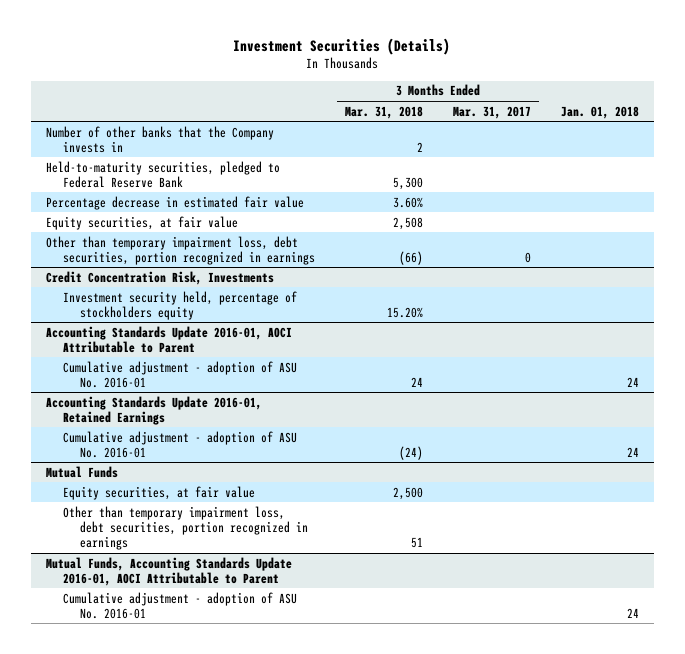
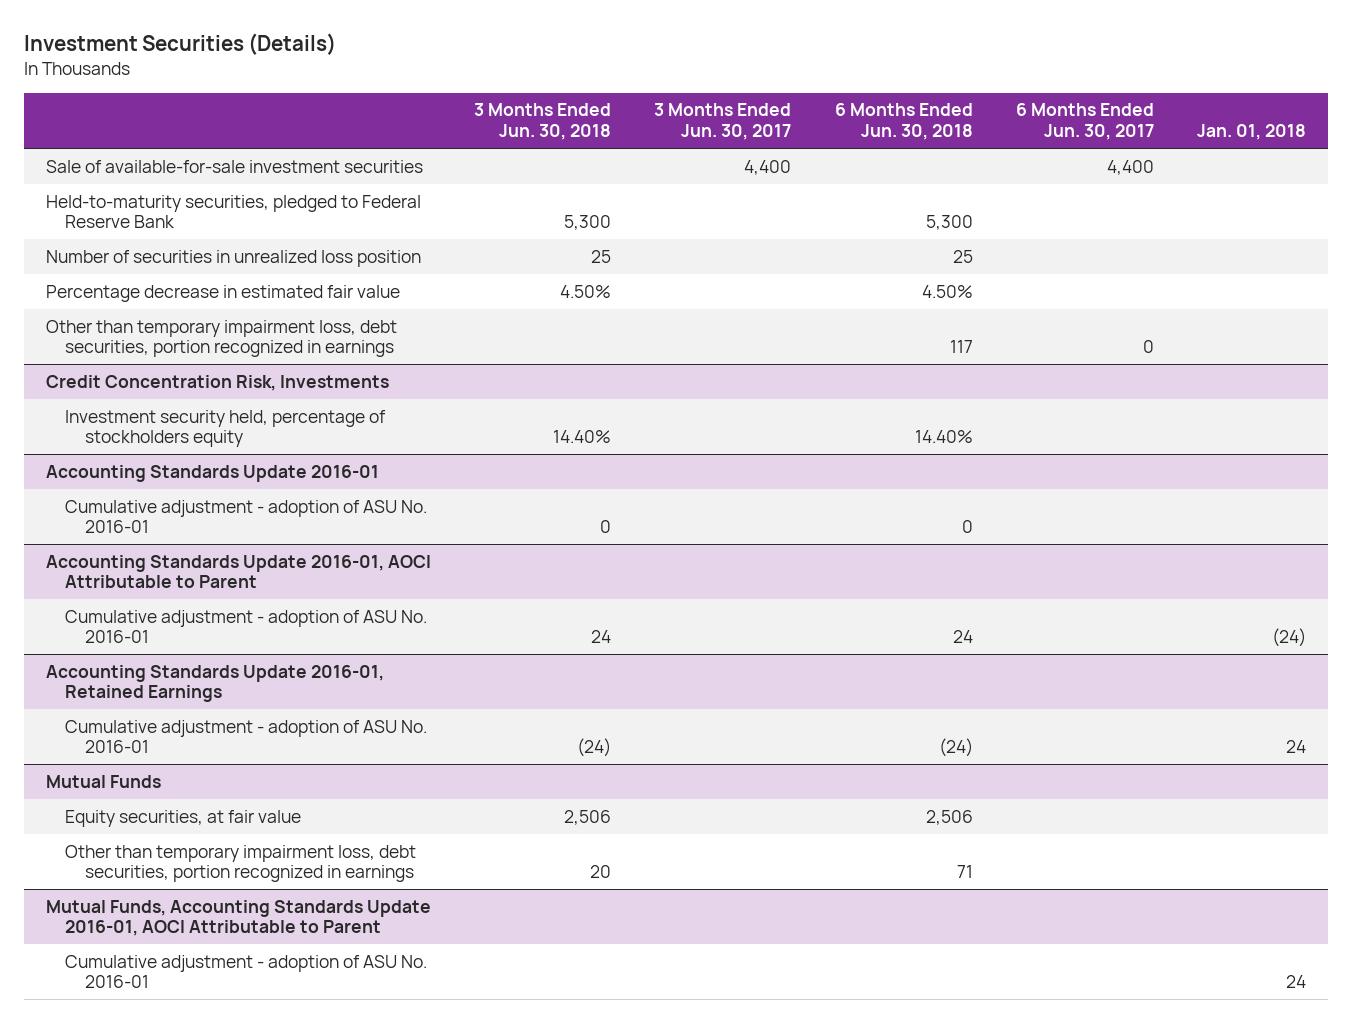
- | 3 Months Ended Mar. 31, 2018 | 3 Months Ended Mar. 31, 2017 | Jan. 01, 2018
+ | 3 Months Ended Jun. 30, 2018 | 3 Months Ended Jun. 30, 2017 | 6 Months Ended Jun. 30, 2018 | 6 Months Ended Jun. 30, 2017 | Jan. 01, 2018
- Number of other banks that the Company invests in | 2 | |
+ Sale of available-for-sale investment securities | | 4,400 | | 4,400 |
+ Number of securities in unrealized loss position | 25 | | 25 | |
- Equity securities, at fair value | 2,508 | |
+ Accounting Standards Update 2016-01
+ Cumulative adjustment - adoption of ASU No. 2016-01 | 0 | | 0 | |
@ Accounting Standards Update 2016-01, AOCI Attributable to Parent
- Cumulative adjustment - adoption of ASU No. 2016-01 | 24 | | 24
+ Cumulative adjustment - adoption of ASU No. 2016-01 | 24 | | 24 | | (24)

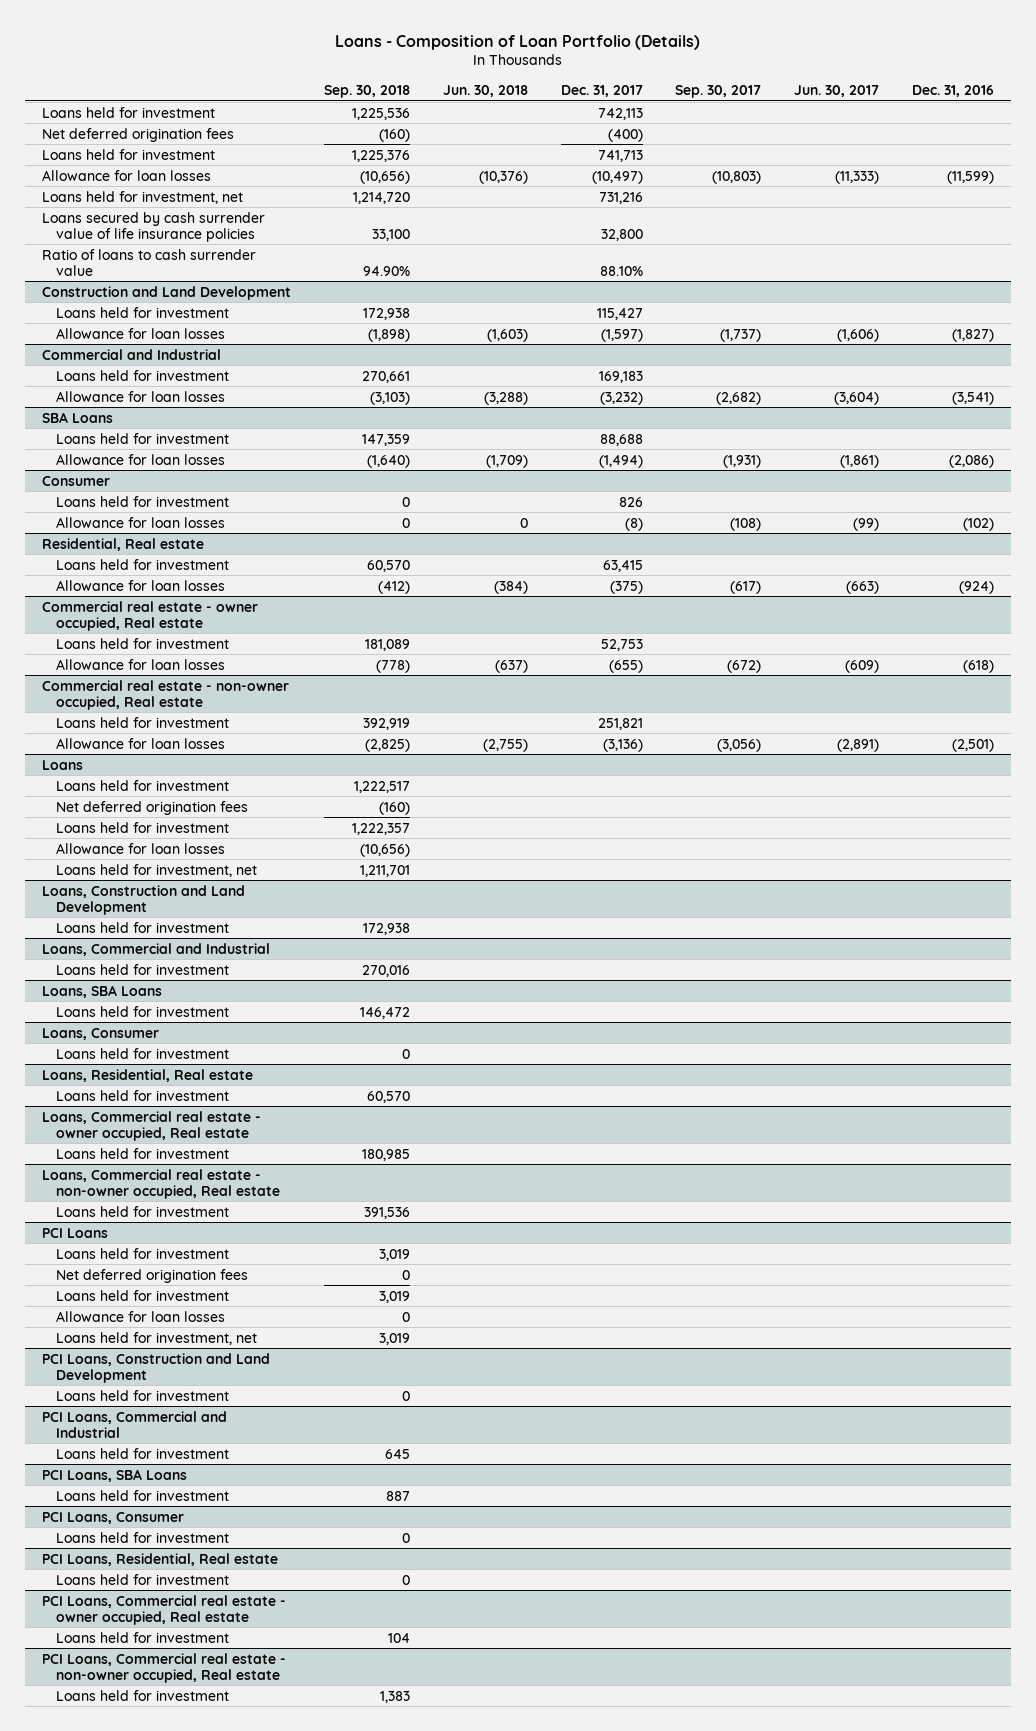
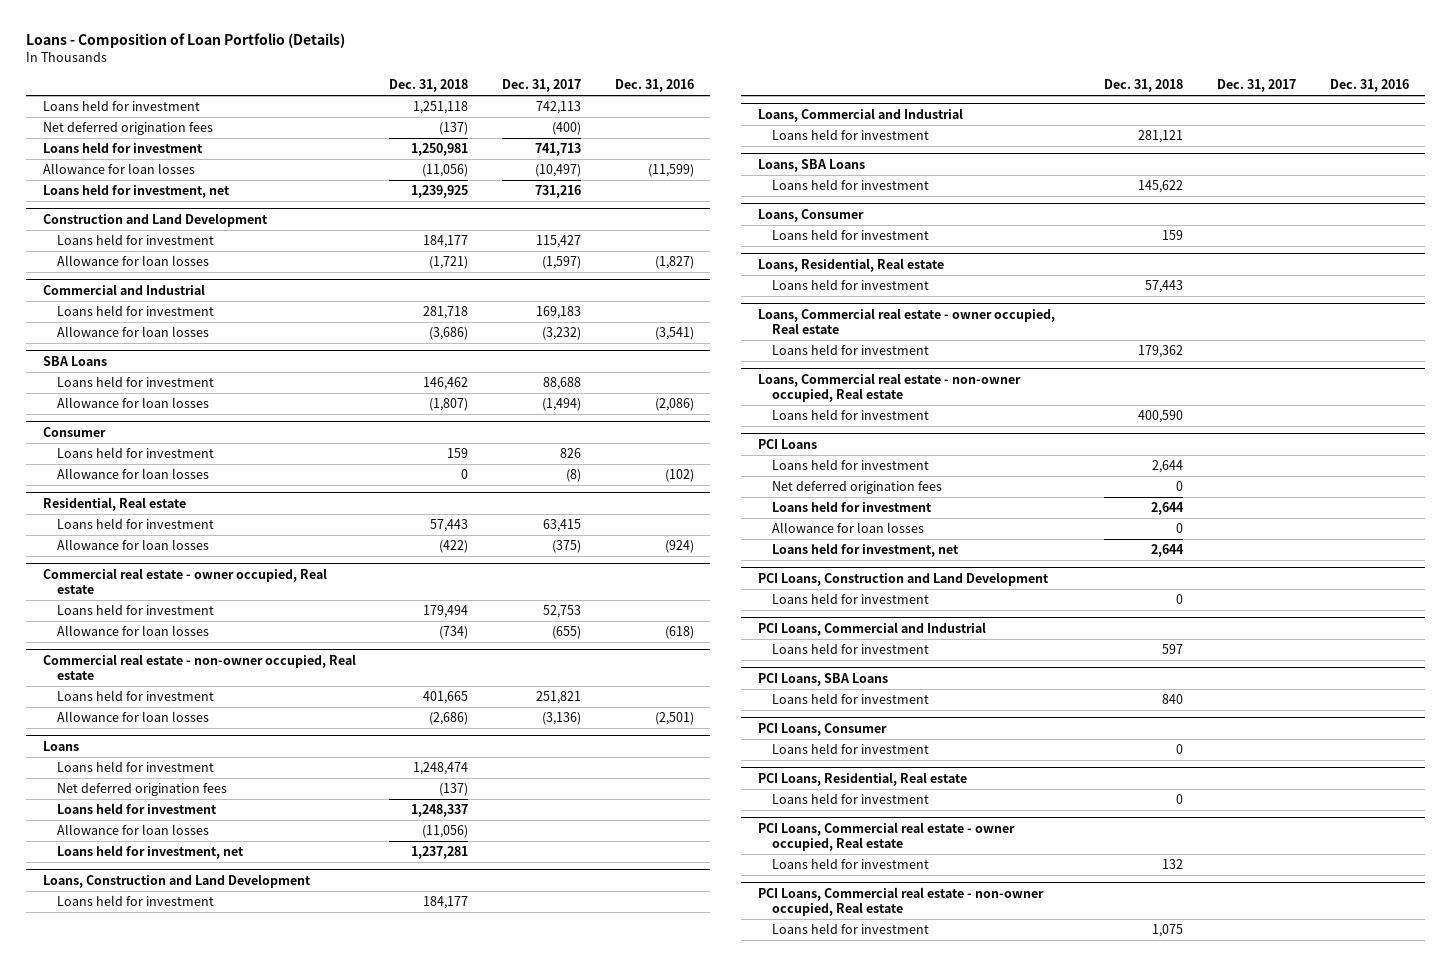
- | Sep. 30, 2018 | Jun. 30, 2018 | Dec. 31, 2017 | Sep. 30, 2017 | Jun. 30, 2017 | Dec. 31, 2016
+ | Dec. 31, 2018 | Dec. 31, 2017 | Dec. 31, 2016
- Loans secured by cash surrender value of life insurance policies | 33,100 | | 32,800 | | |
- Ratio of loans to cash surrender value | 94.90% | | 88.10% | | |

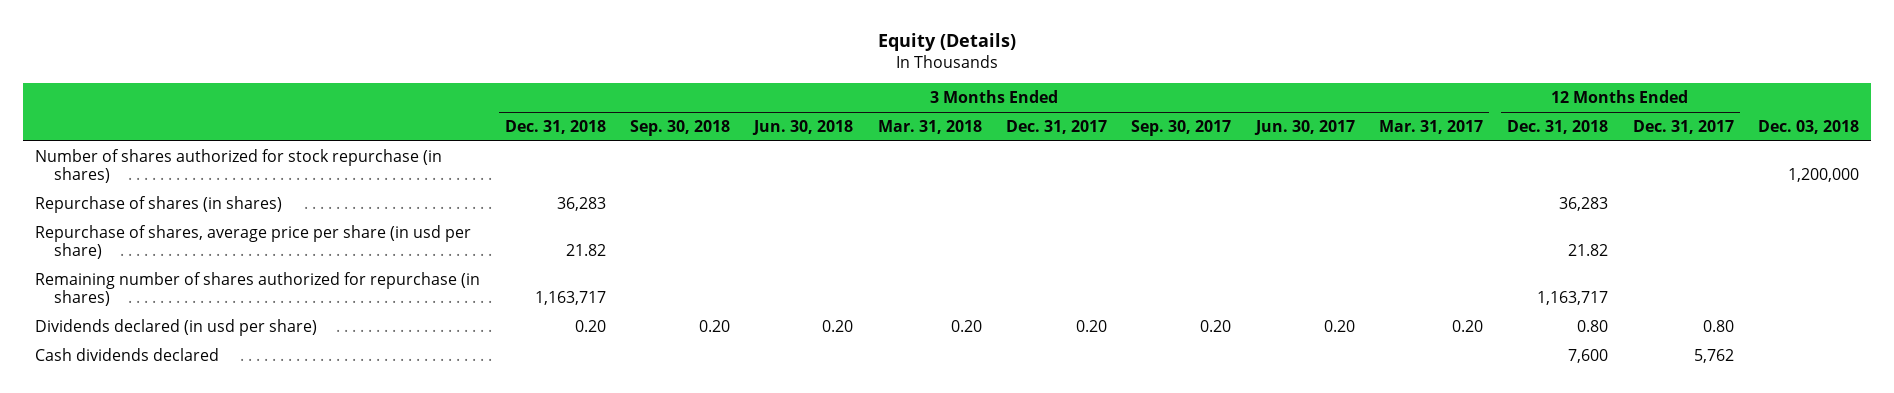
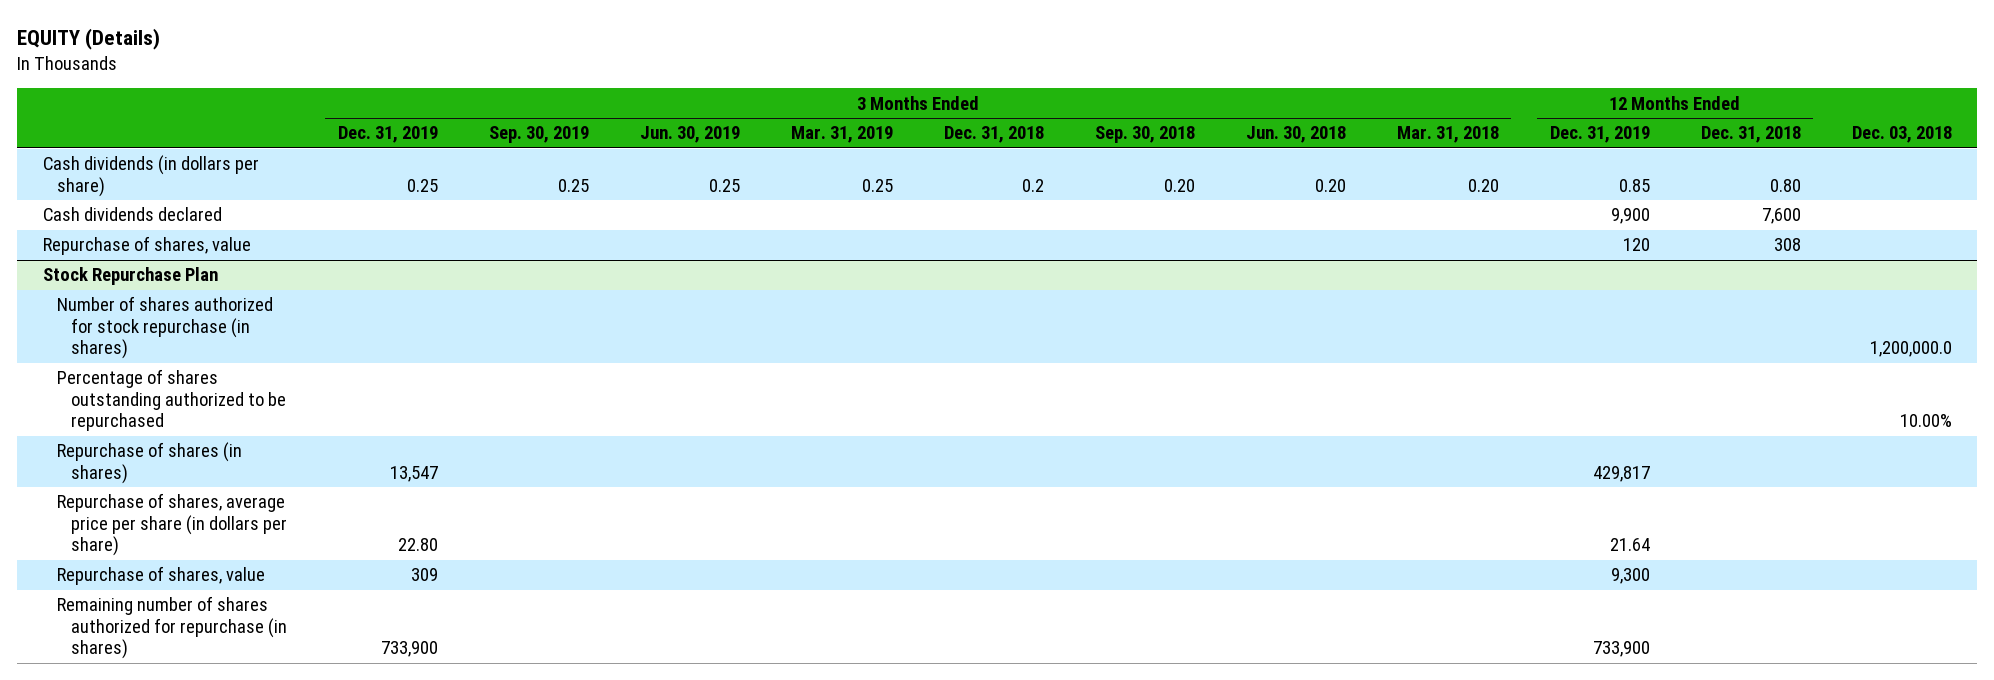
- Equity (Details)
+ EQUITY (Details)
- | 3 Months Ended Dec. 31, 2018 | 3 Months Ended Sep. 30, 2018 | 3 Months Ended Jun. 30, 2018 | 3 Months Ended Mar. 31, 2018 | 3 Months Ended Dec. 31, 2017 | 3 Months Ended Sep. 30, 2017 | 3 Months Ended Jun. 30, 2017 | 3 Months Ended Mar. 31, 2017 | 12 Months Ended Dec. 31, 2018 | 12 Months Ended Dec. 31, 2017 | Dec. 03, 2018
+ | 3 Months Ended Dec. 31, 2019 | 3 Months Ended Sep. 30, 2019 | 3 Months Ended Jun. 30, 2019 | 3 Months Ended Mar. 31, 2019 | 3 Months Ended Dec. 31, 2018 | 3 Months Ended Sep. 30, 2018 | 3 Months Ended Jun. 30, 2018 | 3 Months Ended Mar. 31, 2018 | 12 Months Ended Dec. 31, 2019 | 12 Months Ended Dec. 31, 2018 | Dec. 03, 2018
- Number of shares authorized for stock repurchase (in shares) | | | | | | | | | | | 1,200,000
- Repurchase of shares (in shares) | 36,283 | | | | | | | | 36,283 | |
- Repurchase of shares, average price per share (in usd per share) | 21.82 | | | | | | | | 21.82 | |
- Remaining number of shares authorized for repurchase (in shares) | 1,163,717 | | | | | | | | 1,163,717 | |
- Dividends declared (in usd per share) | 0.20 | 0.20 | 0.20 | 0.20 | 0.20 | 0.20 | 0.20 | 0.20 | 0.80 | 0.80 |
+ Cash dividends (in dollars per share) | 0.25 | 0.25 | 0.25 | 0.25 | 0.2 | 0.20 | 0.20 | 0.20 | 0.85 | 0.80 |
+ Repurchase of shares, value | | | | | | | | | 120 | 308 |
+ Stock Repurchase Plan
+ Number of shares authorized for stock repurchase (in shares) | | | | | | | | | | | 1,200,000.0
+ Percentage of shares outstanding authorized to be repurchased | | | | | | | | | | | 10.00%
+ Repurchase of shares (in shares) | 13,547 | | | | | | | | 429,817 | |
+ Repurchase of shares, average price per share (in dollars per share) | 22.80 | | | | | | | | 21.64 | |
+ Repurchase of shares, value | 309 | | | | | | | | 9,300 | |
+ Remaining number of shares authorized for repurchase (in shares) | 733,900 | | | | | | | | 733,900 | |

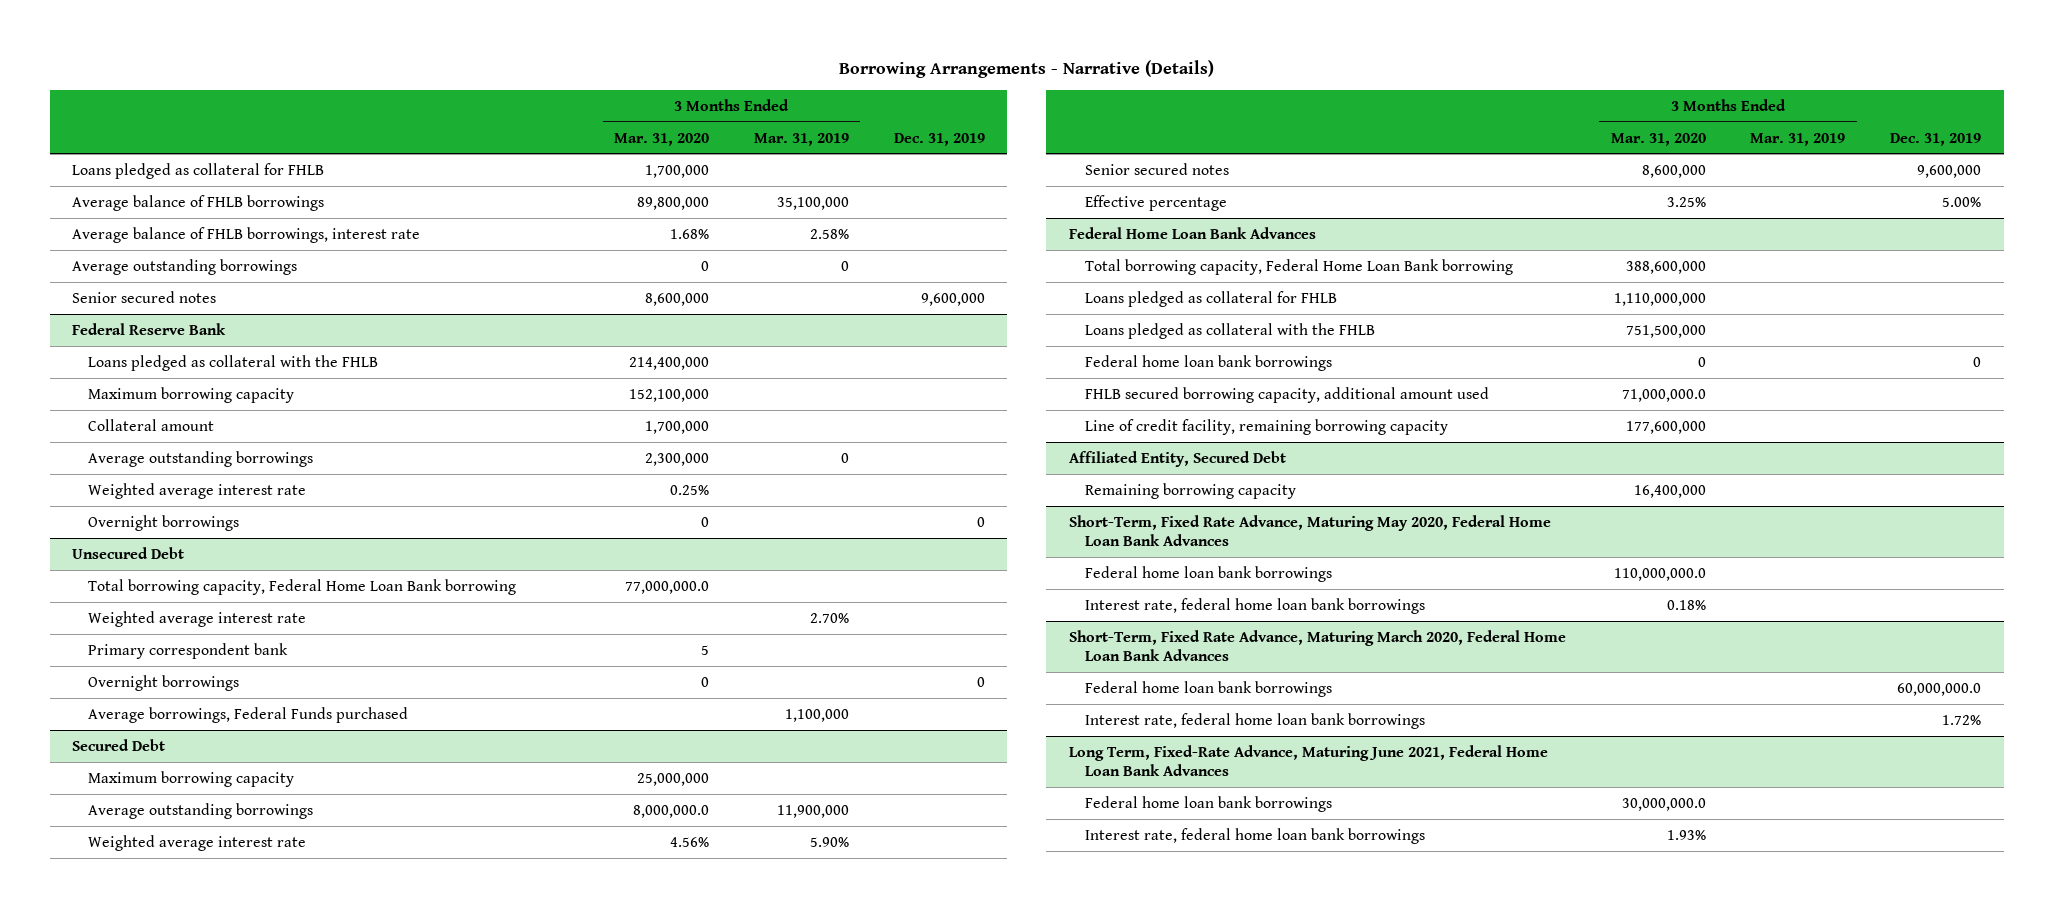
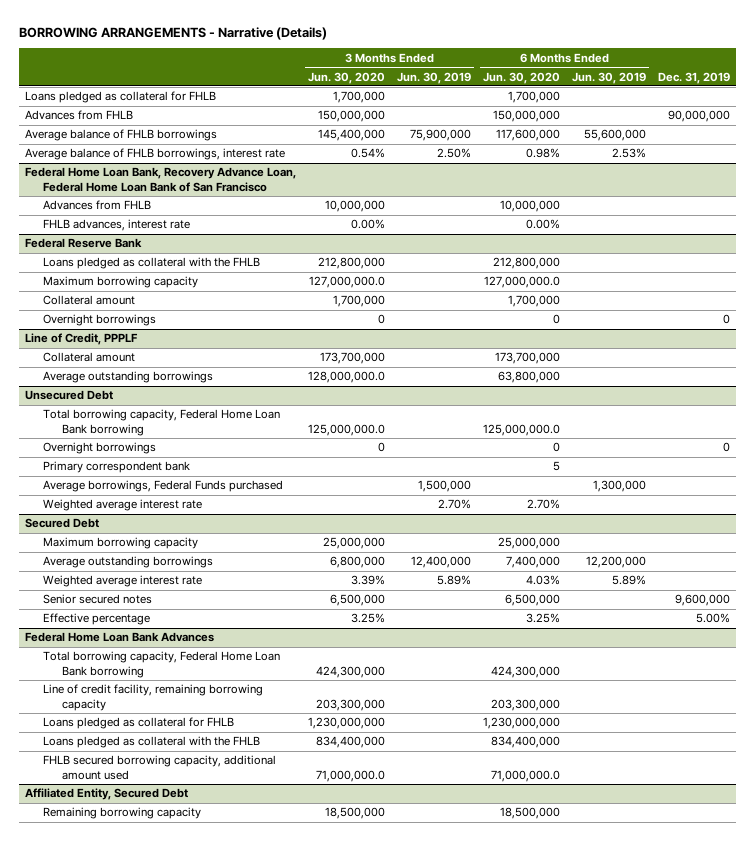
- Borrowing Arrangements - Narrative (Details)
+ BORROWING ARRANGEMENTS - Narrative (Details)
- | 3 Months Ended Mar. 31, 2020 | 3 Months Ended Mar. 31, 2019 | Dec. 31, 2019
+ | 3 Months Ended Jun. 30, 2020 | 3 Months Ended Jun. 30, 2019 | 6 Months Ended Jun. 30, 2020 | 6 Months Ended Jun. 30, 2019 | Dec. 31, 2019
+ Advances from FHLB | 150,000,000 | | 150,000,000 | | 90,000,000
- Average outstanding borrowings | 0 | 0 |
- Senior secured notes | 8,600,000 | | 9,600,000
+ Federal Home Loan Bank, Recovery Advance Loan, Federal Home Loan Bank of San Francisco
+ Advances from FHLB | 10,000,000 | | 10,000,000 | |
+ FHLB advances, interest rate | 0.00% | | 0.00% | |
@ Federal Reserve Bank
- Average outstanding borrowings | 2,300,000 | 0 |
- Weighted average interest rate | 0.25% | |
+ Line of Credit, PPPLF
+ Collateral amount | 173,700,000 | | 173,700,000 | |
+ Average outstanding borrowings | 128,000,000.0 | | 63,800,000 | |
@ Unsecured Debt
moved down: Primary correspondent bank | | | 5 | |
moved down: Weighted average interest rate | | 2.70% | 2.70% | |
@ Federal Home Loan Bank Advances
moved up: Line of credit facility, remaining borrowing capacity | 203,300,000 | | 203,300,000 | |
- Federal home loan bank borrowings | 0 | | 0
- Short-Term, Fixed Rate Advance, Maturing May 2020, Federal Home Loan Bank Advances
- Federal home loan bank borrowings | 110,000,000.0 | |
- Interest rate, federal home loan bank borrowings | 0.18% | |
- Short-Term, Fixed Rate Advance, Maturing March 2020, Federal Home Loan Bank Advances
- Federal home loan bank borrowings | | | 60,000,000.0
- Interest rate, federal home loan bank borrowings | | | 1.72%
- Long Term, Fixed-Rate Advance, Maturing June 2021, Federal Home Loan Bank Advances
- Federal home loan bank borrowings | 30,000,000.0 | |
- Interest rate, federal home loan bank borrowings | 1.93% | |

